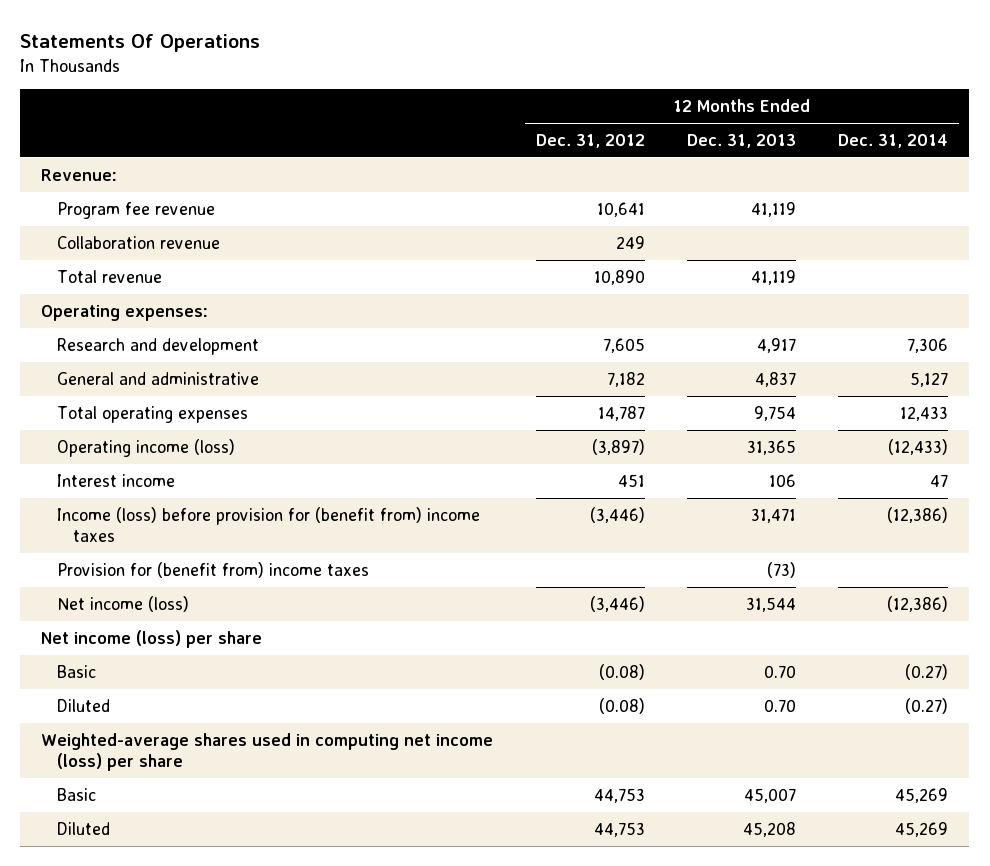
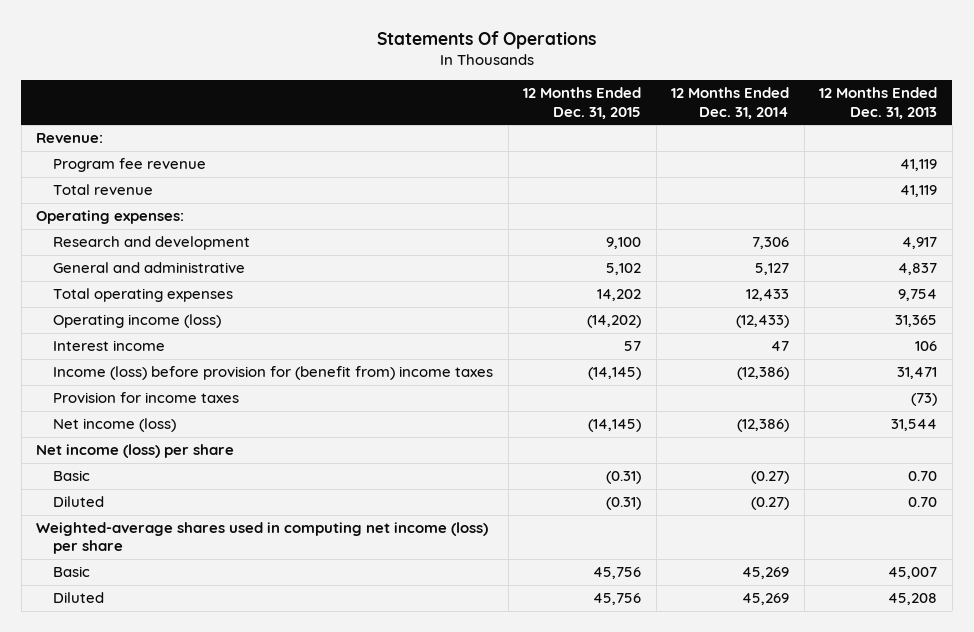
- | 12 Months Ended Dec. 31, 2012 | 12 Months Ended Dec. 31, 2013 | 12 Months Ended Dec. 31, 2014
+ | 12 Months Ended Dec. 31, 2015 | 12 Months Ended Dec. 31, 2014 | 12 Months Ended Dec. 31, 2013
- Collaboration revenue | 249 | |
- Provision for (benefit from) income taxes | | (73) |
+ Provision for income taxes | | | (73)

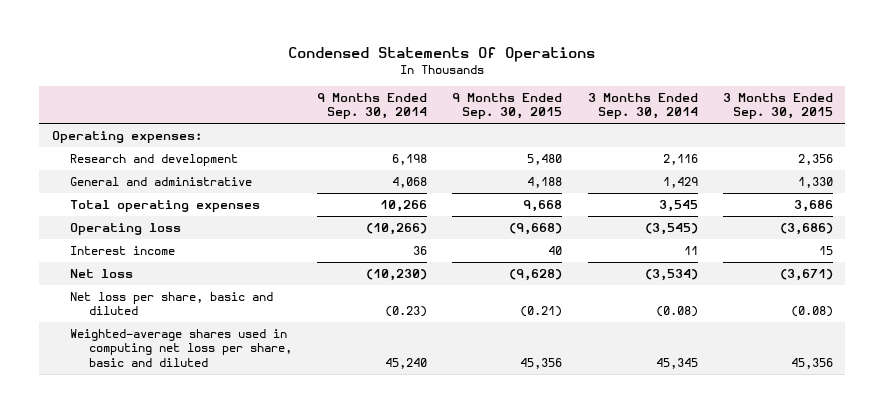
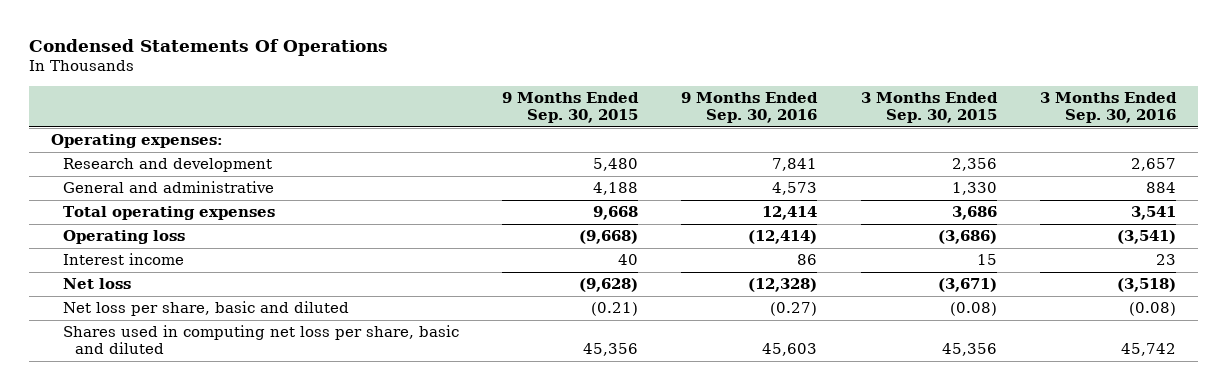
- | 9 Months Ended Sep. 30, 2014 | 9 Months Ended Sep. 30, 2015 | 3 Months Ended Sep. 30, 2014 | 3 Months Ended Sep. 30, 2015
+ | 9 Months Ended Sep. 30, 2015 | 9 Months Ended Sep. 30, 2016 | 3 Months Ended Sep. 30, 2015 | 3 Months Ended Sep. 30, 2016
- Weighted-average shares used in computing net loss per share, basic and diluted | 45,240 | 45,356 | 45,345 | 45,356
+ Shares used in computing net loss per share, basic and diluted | 45,356 | 45,603 | 45,356 | 45,742

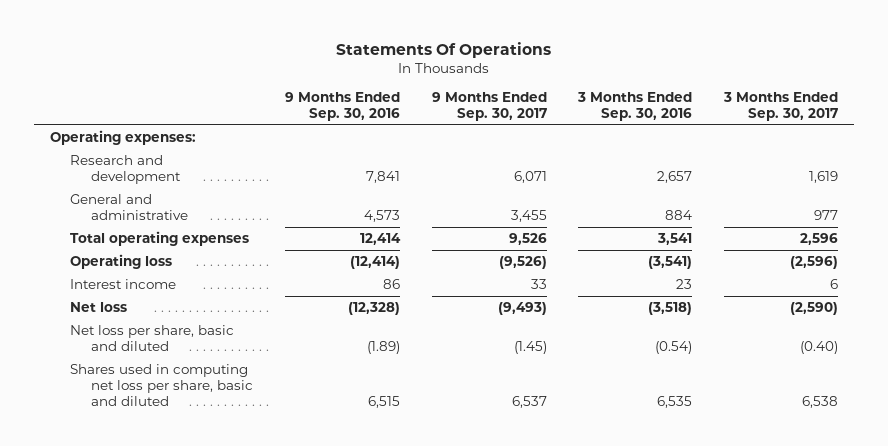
- Condensed Statements Of Operations
+ Statements Of Operations
- | 9 Months Ended Sep. 30, 2015 | 9 Months Ended Sep. 30, 2016 | 3 Months Ended Sep. 30, 2015 | 3 Months Ended Sep. 30, 2016
+ | 9 Months Ended Sep. 30, 2016 | 9 Months Ended Sep. 30, 2017 | 3 Months Ended Sep. 30, 2016 | 3 Months Ended Sep. 30, 2017
- Net loss per share, basic and diluted | (0.21) | (0.27) | (0.08) | (0.08)
- Shares used in computing net loss per share, basic and diluted | 45,356 | 45,603 | 45,356 | 45,742
+ Net loss per share, basic and diluted | (1.89) | (1.45) | (0.54) | (0.40)
+ Shares used in computing net loss per share, basic and diluted | 6,515 | 6,537 | 6,535 | 6,538

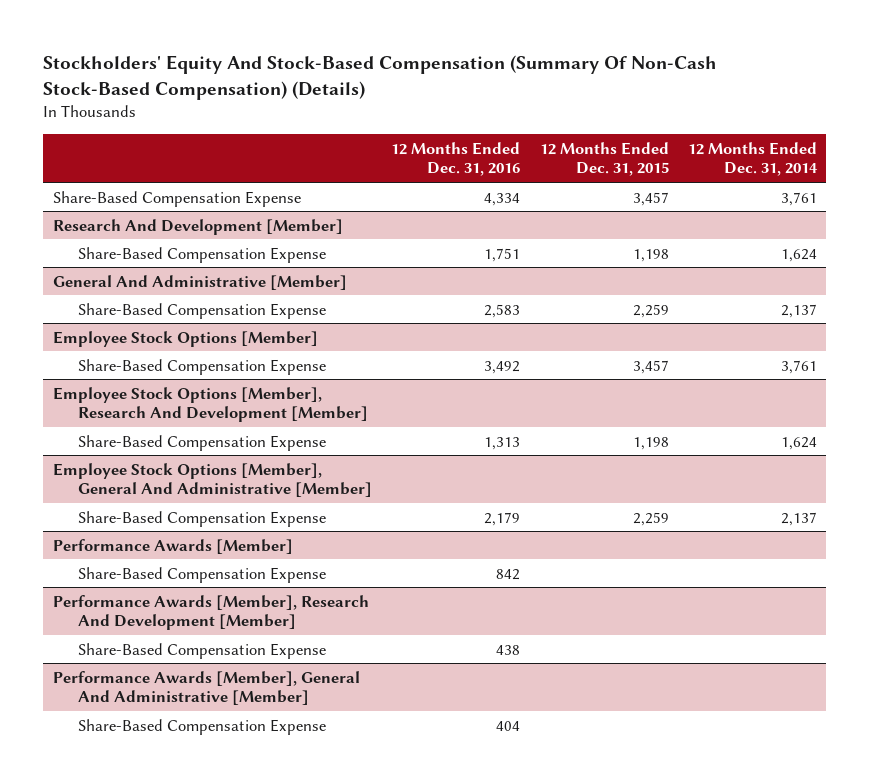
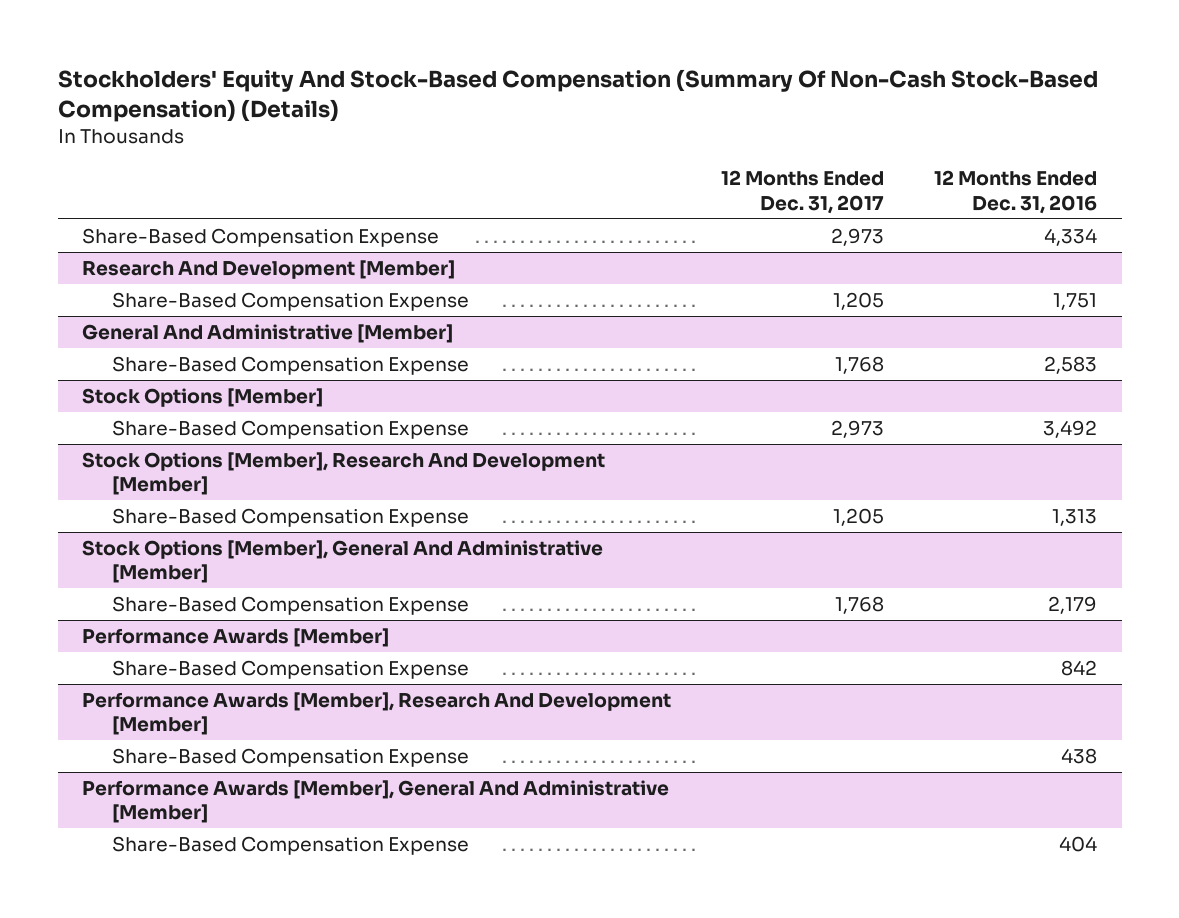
- | 12 Months Ended Dec. 31, 2016 | 12 Months Ended Dec. 31, 2015 | 12 Months Ended Dec. 31, 2014
+ | 12 Months Ended Dec. 31, 2017 | 12 Months Ended Dec. 31, 2016
- Employee Stock Options [Member]
+ Stock Options [Member]
- Employee Stock Options [Member], Research And Development [Member]
+ Stock Options [Member], Research And Development [Member]
- Employee Stock Options [Member], General And Administrative [Member]
+ Stock Options [Member], General And Administrative [Member]

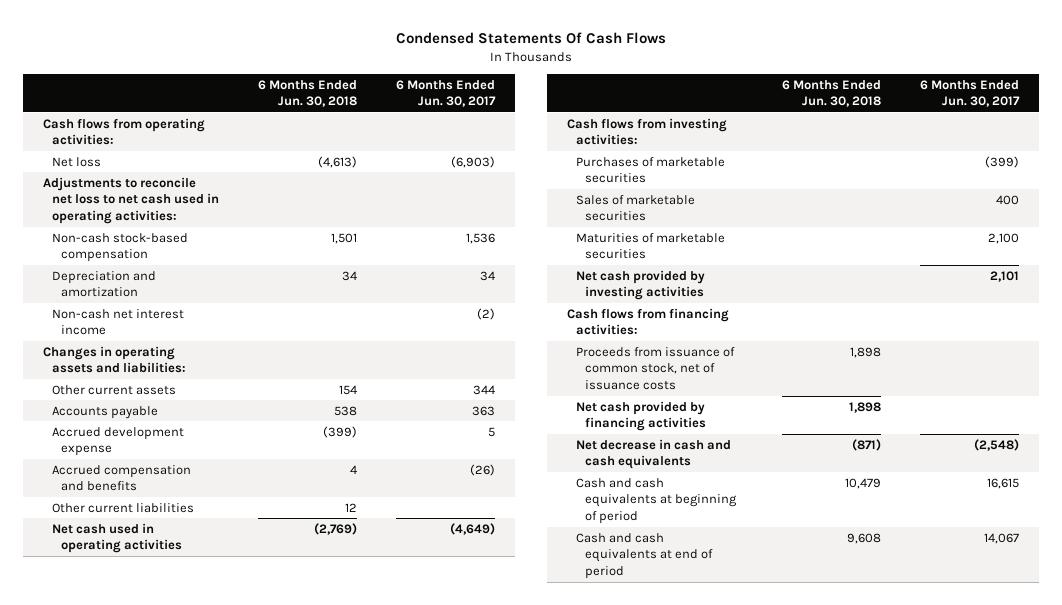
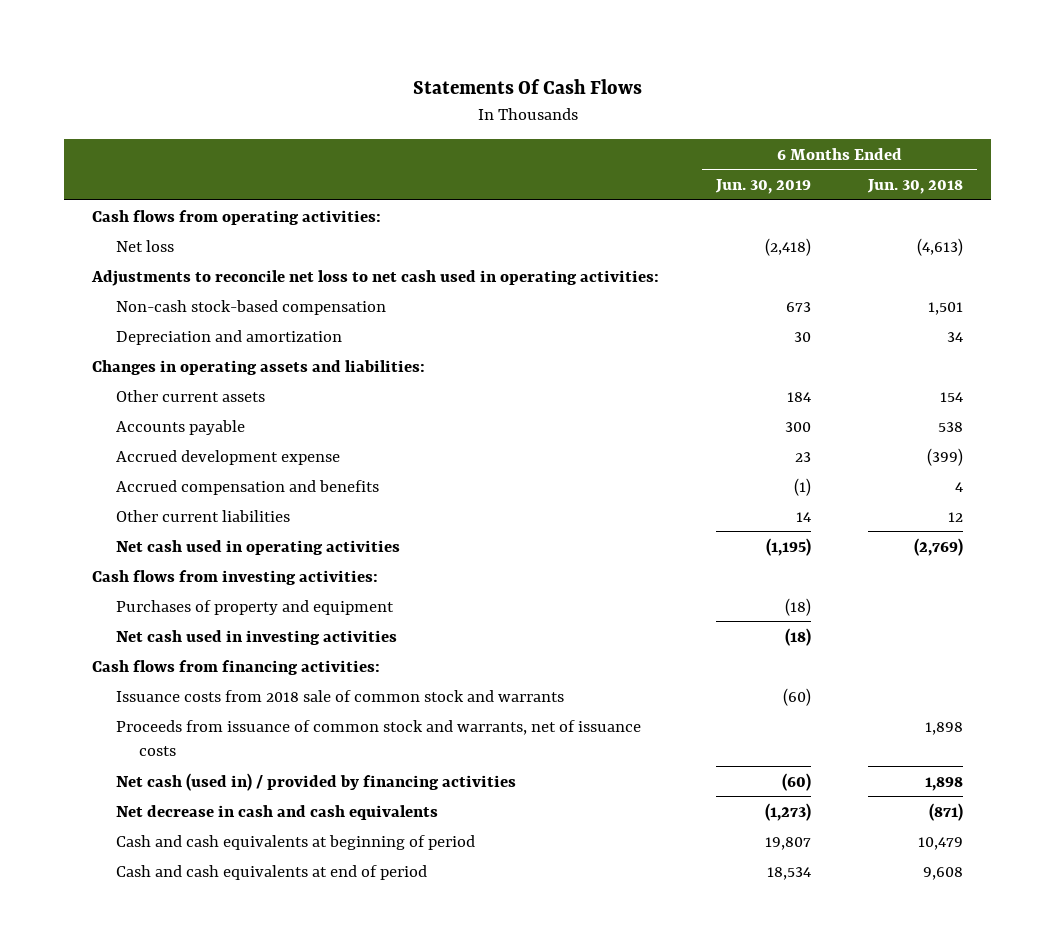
- Condensed Statements Of Cash Flows
+ Statements Of Cash Flows
- | 6 Months Ended Jun. 30, 2018 | 6 Months Ended Jun. 30, 2017
+ | 6 Months Ended Jun. 30, 2019 | 6 Months Ended Jun. 30, 2018
- Non-cash net interest income | | (2)
- Purchases of marketable securities | | (399)
- Sales of marketable securities | | 400
- Maturities of marketable securities | | 2,100
- Net cash provided by investing activities | | 2,101
+ Purchases of property and equipment | (18) |
+ Net cash used in investing activities | (18) |
- Proceeds from issuance of common stock, net of issuance costs | 1,898 |
- Net cash provided by financing activities | 1,898 |
+ Issuance costs from 2018 sale of common stock and warrants | (60) |
+ Proceeds from issuance of common stock and warrants, net of issuance costs | | 1,898
+ Net cash (used in) / provided by financing activities | (60) | 1,898

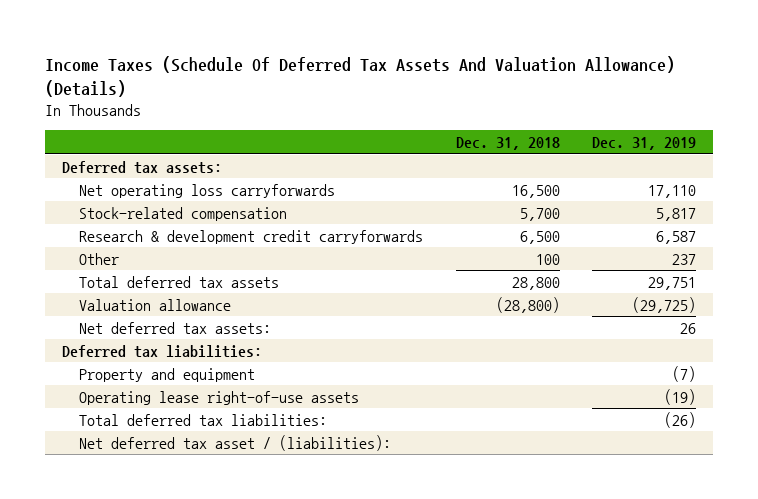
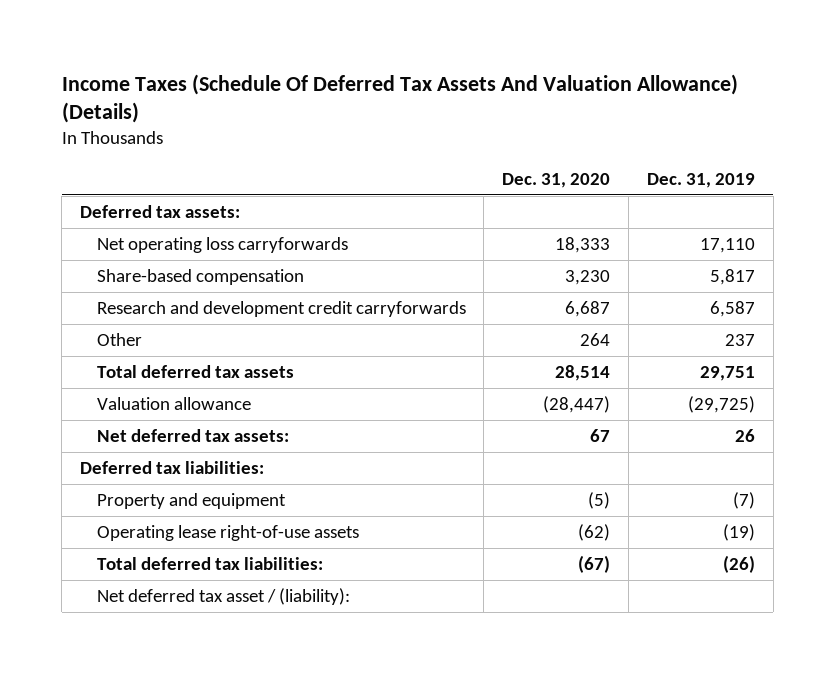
- | Dec. 31, 2018 | Dec. 31, 2019
+ | Dec. 31, 2020 | Dec. 31, 2019
- Stock-related compensation | 5,700 | 5,817
- Research & development credit carryforwards | 6,500 | 6,587
+ Share-based compensation | 3,230 | 5,817
+ Research and development credit carryforwards | 6,687 | 6,587
- Net deferred tax asset / (liabilities):
+ Net deferred tax asset / (liability):

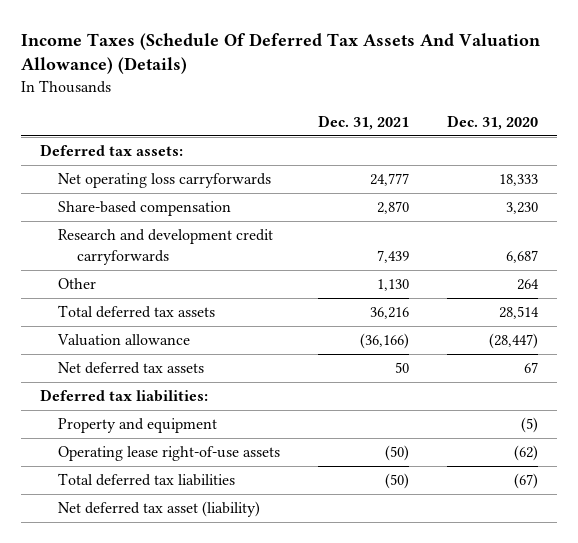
- | Dec. 31, 2020 | Dec. 31, 2019
+ | Dec. 31, 2021 | Dec. 31, 2020
- Net deferred tax assets: | 67 | 26
+ Net deferred tax assets | 50 | 67
- Total deferred tax liabilities: | (67) | (26)
- Net deferred tax asset / (liability):
+ Total deferred tax liabilities | (50) | (67)
+ Net deferred tax asset (liability)

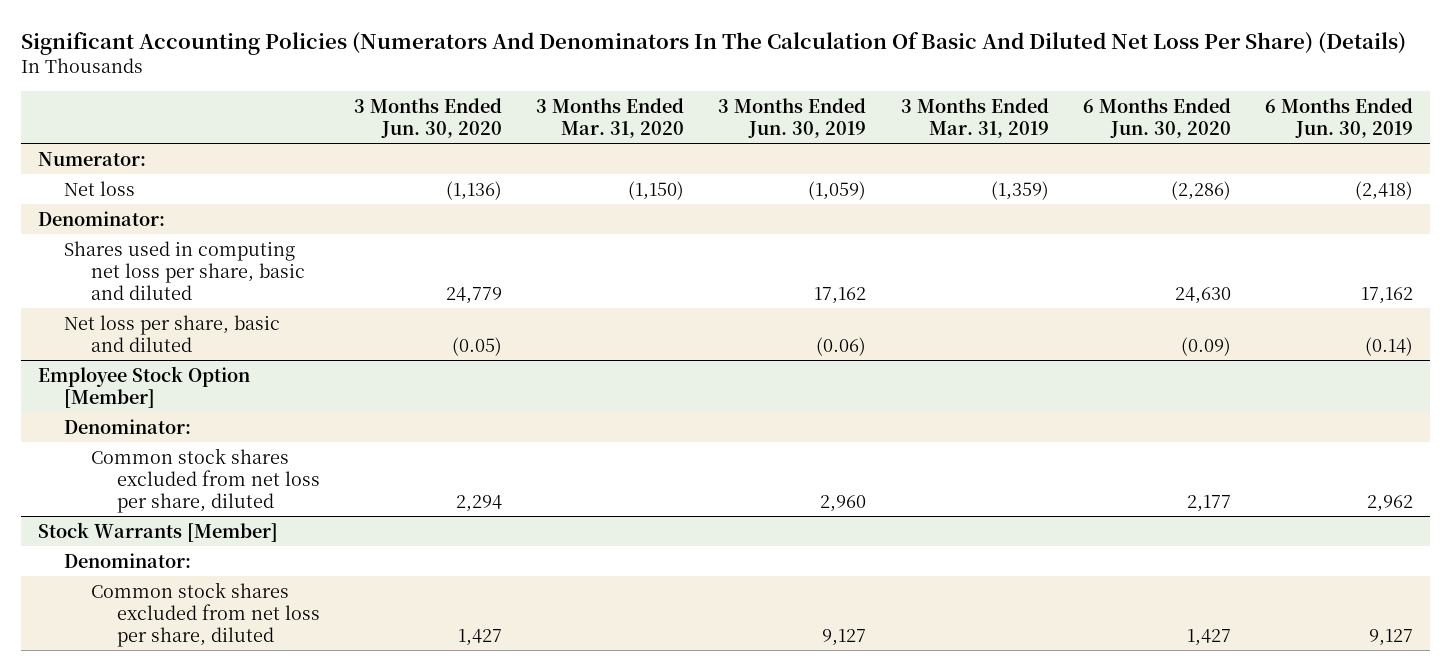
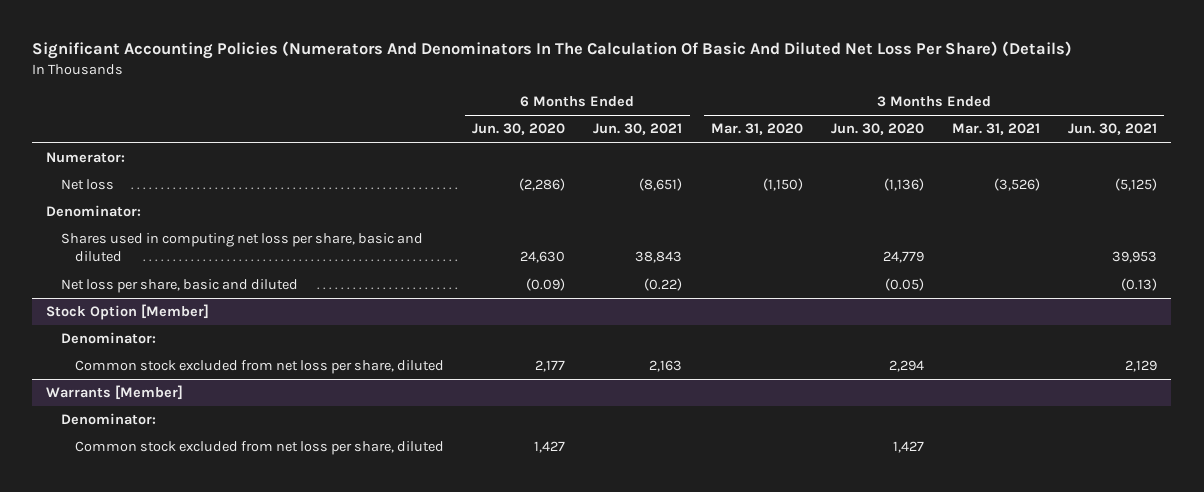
- | 3 Months Ended Jun. 30, 2020 | 3 Months Ended Mar. 31, 2020 | 3 Months Ended Jun. 30, 2019 | 3 Months Ended Mar. 31, 2019 | 6 Months Ended Jun. 30, 2020 | 6 Months Ended Jun. 30, 2019
+ | 6 Months Ended Jun. 30, 2020 | 6 Months Ended Jun. 30, 2021 | 3 Months Ended Mar. 31, 2020 | 3 Months Ended Jun. 30, 2020 | 3 Months Ended Mar. 31, 2021 | 3 Months Ended Jun. 30, 2021
- Employee Stock Option [Member]
+ Stock Option [Member]
- Common stock shares excluded from net loss per share, diluted | 2,294 | | 2,960 | | 2,177 | 2,962
- Stock Warrants [Member]
+ Common stock excluded from net loss per share, diluted | 2,177 | 2,163 | | 2,294 | | 2,129
+ Warrants [Member]
- Common stock shares excluded from net loss per share, diluted | 1,427 | | 9,127 | | 1,427 | 9,127
+ Common stock excluded from net loss per share, diluted | 1,427 | | | 1,427 | |

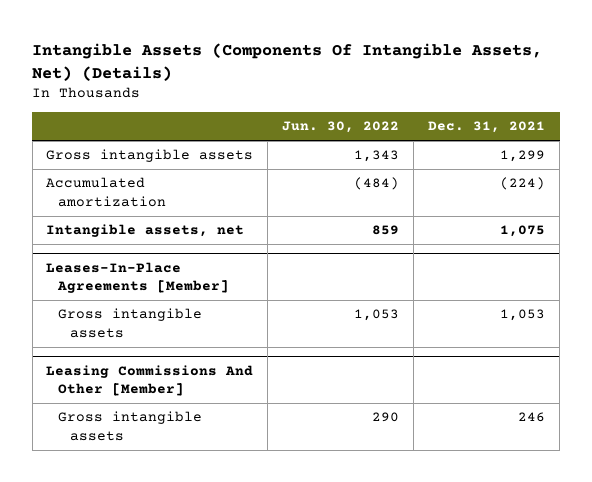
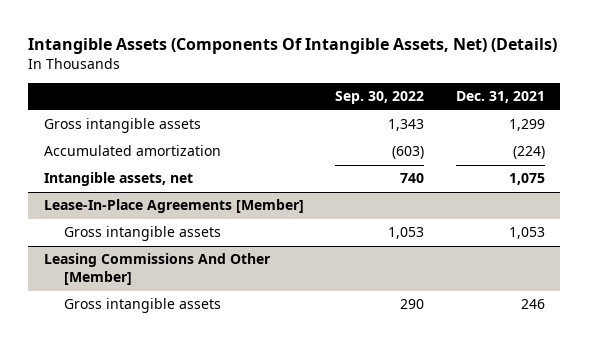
- | Jun. 30, 2022 | Dec. 31, 2021
+ | Sep. 30, 2022 | Dec. 31, 2021
- Leases-In-Place Agreements [Member]
+ Lease-In-Place Agreements [Member]

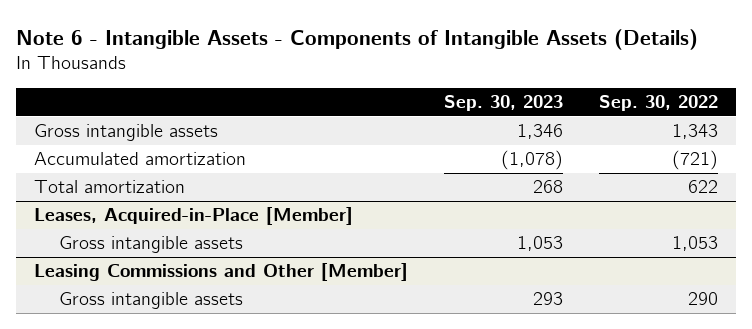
- Intangible Assets (Components Of Intangible Assets, Net) (Details)
+ Note 6 - Intangible Assets - Components of Intangible Assets (Details)
- | Sep. 30, 2022 | Dec. 31, 2021
+ | Sep. 30, 2023 | Sep. 30, 2022
- Accumulated amortization | (603) | (224)
- Intangible assets, net | 740 | 1,075
- Lease-In-Place Agreements [Member]
+ Accumulated amortization | (1,078) | (721)
+ Total amortization | 268 | 622
+ Leases, Acquired-in-Place [Member]
- Leasing Commissions And Other [Member]
+ Leasing Commissions and Other [Member]

